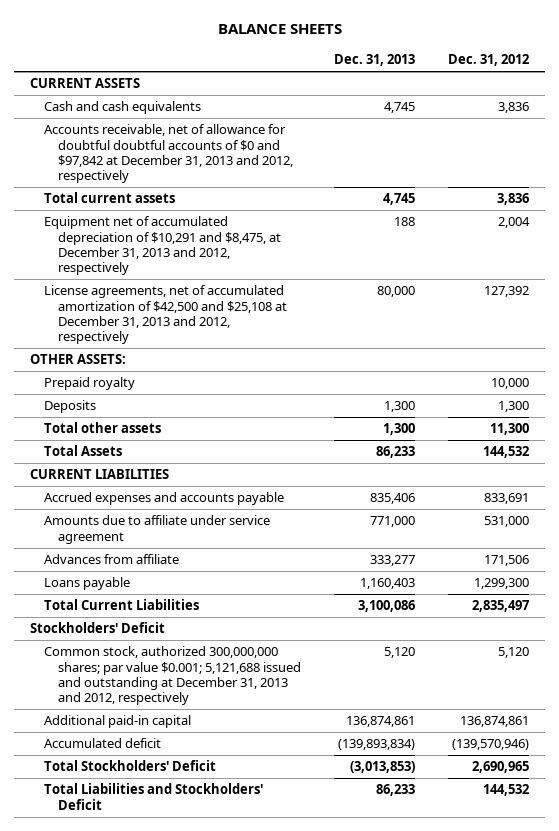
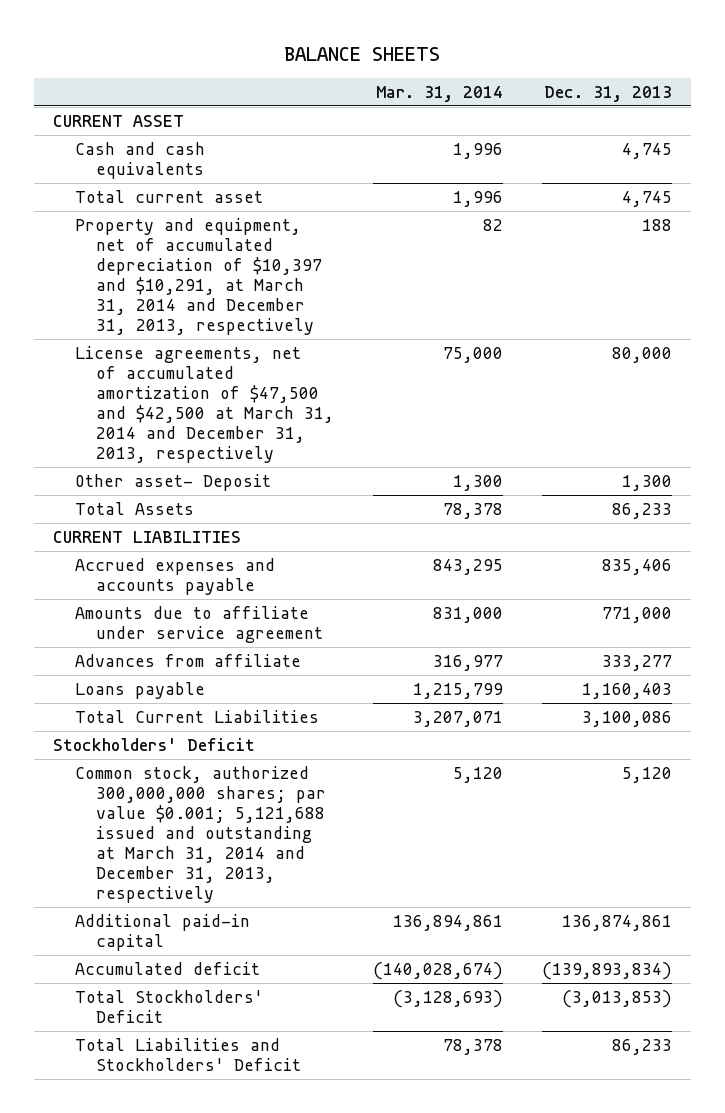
- | Dec. 31, 2013 | Dec. 31, 2012
+ | Mar. 31, 2014 | Dec. 31, 2013
- CURRENT ASSETS
+ CURRENT ASSET
- Accounts receivable, net of allowance for doubtful doubtful accounts of $0 and $97,842 at December 31, 2013 and 2012, respectively
- Total current assets | 4,745 | 3,836
- Equipment net of accumulated depreciation of $10,291 and $8,475, at December 31, 2013 and 2012, respectively | 188 | 2,004
- License agreements, net of accumulated amortization of $42,500 and $25,108 at December 31, 2013 and 2012, respectively | 80,000 | 127,392
- OTHER ASSETS:
- Prepaid royalty | | 10,000
- Deposits | 1,300 | 1,300
- Total other assets | 1,300 | 11,300
+ Total current asset | 1,996 | 4,745
+ Property and equipment, net of accumulated depreciation of $10,397 and $10,291, at March 31, 2014 and December 31, 2013, respectively | 82 | 188
+ License agreements, net of accumulated amortization of $47,500 and $42,500 at March 31, 2014 and December 31, 2013, respectively | 75,000 | 80,000
+ Other asset- Deposit | 1,300 | 1,300
- Common stock, authorized 300,000,000 shares; par value $0.001; 5,121,688 issued and outstanding at December 31, 2013 and 2012, respectively | 5,120 | 5,120
+ Common stock, authorized 300,000,000 shares; par value $0.001; 5,121,688 issued and outstanding at March 31, 2014 and December 31, 2013, respectively | 5,120 | 5,120

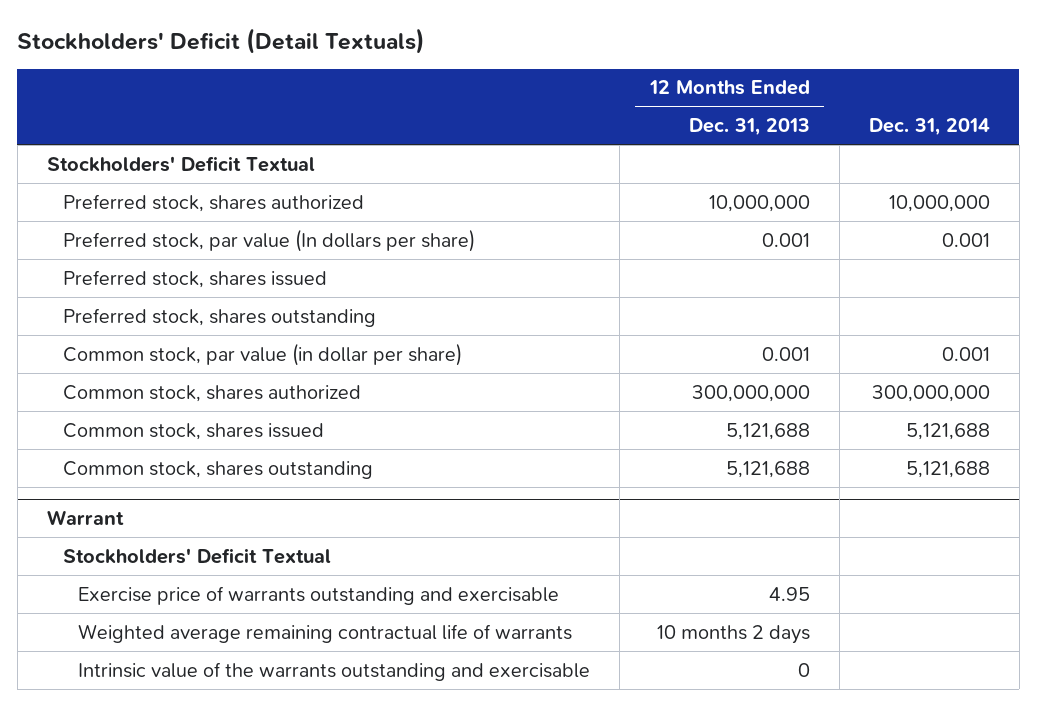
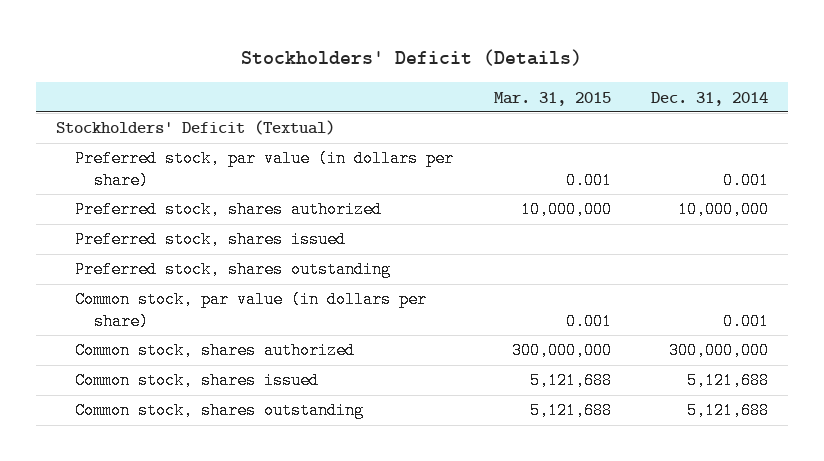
- Stockholders' Deficit (Detail Textuals)
+ Stockholders' Deficit (Details)
- | 12 Months Ended Dec. 31, 2013 | Dec. 31, 2014
+ | Mar. 31, 2015 | Dec. 31, 2014
- Stockholders' Deficit Textual
+ Stockholders' Deficit (Textual)
+ Preferred stock, par value (in dollars per share) | 0.001 | 0.001
- Preferred stock, par value (In dollars per share) | 0.001 | 0.001
- Common stock, par value (in dollar per share) | 0.001 | 0.001
+ Common stock, par value (in dollars per share) | 0.001 | 0.001
- Warrant
- Stockholders' Deficit Textual
- Exercise price of warrants outstanding and exercisable | 4.95 |
- Weighted average remaining contractual life of warrants | 10 months 2 days |
- Intrinsic value of the warrants outstanding and exercisable | 0 |

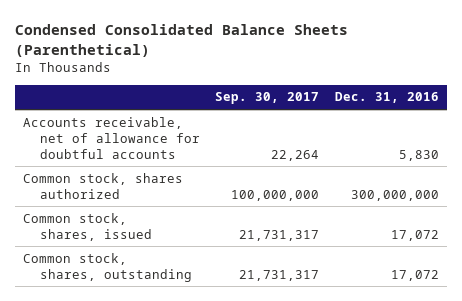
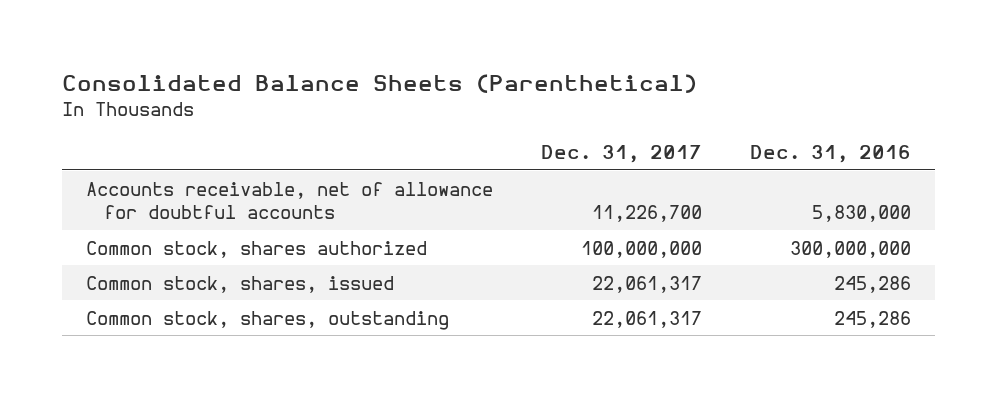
- Condensed Consolidated Balance Sheets (Parenthetical)
+ Consolidated Balance Sheets (Parenthetical)
- | Sep. 30, 2017 | Dec. 31, 2016
+ | Dec. 31, 2017 | Dec. 31, 2016
- Accounts receivable, net of allowance for doubtful accounts | 22,264 | 5,830
+ Accounts receivable, net of allowance for doubtful accounts | 11,226,700 | 5,830,000
- Common stock, shares, issued | 21,731,317 | 17,072
- Common stock, shares, outstanding | 21,731,317 | 17,072
+ Common stock, shares, issued | 22,061,317 | 245,286
+ Common stock, shares, outstanding | 22,061,317 | 245,286

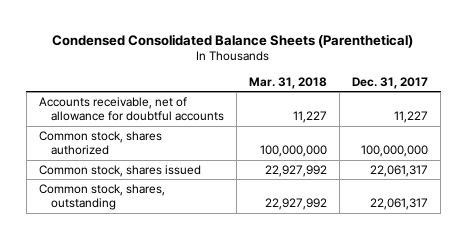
- Consolidated Balance Sheets (Parenthetical)
+ Condensed Consolidated Balance Sheets (Parenthetical)
- | Dec. 31, 2017 | Dec. 31, 2016
+ | Mar. 31, 2018 | Dec. 31, 2017
- Accounts receivable, net of allowance for doubtful accounts | 11,226,700 | 5,830,000
+ Accounts receivable, net of allowance for doubtful accounts | 11,227 | 11,227
- Common stock, shares, issued | 22,061,317 | 245,286
+ Common stock, shares issued | 22,927,992 | 22,061,317

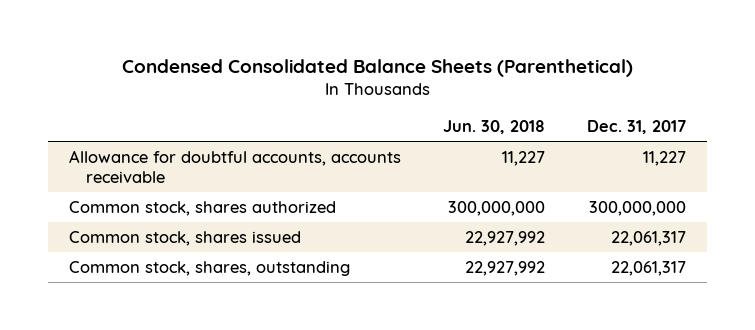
- | Mar. 31, 2018 | Dec. 31, 2017
+ | Jun. 30, 2018 | Dec. 31, 2017
- Accounts receivable, net of allowance for doubtful accounts | 11,227 | 11,227
- Common stock, shares authorized | 100,000,000 | 100,000,000
+ Allowance for doubtful accounts, accounts receivable | 11,227 | 11,227
+ Common stock, shares authorized | 300,000,000 | 300,000,000

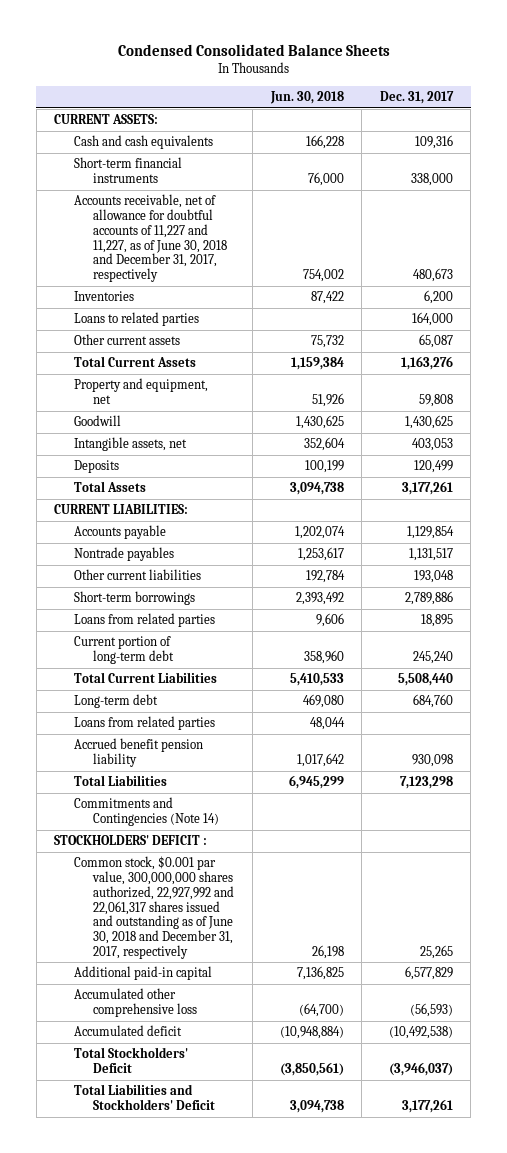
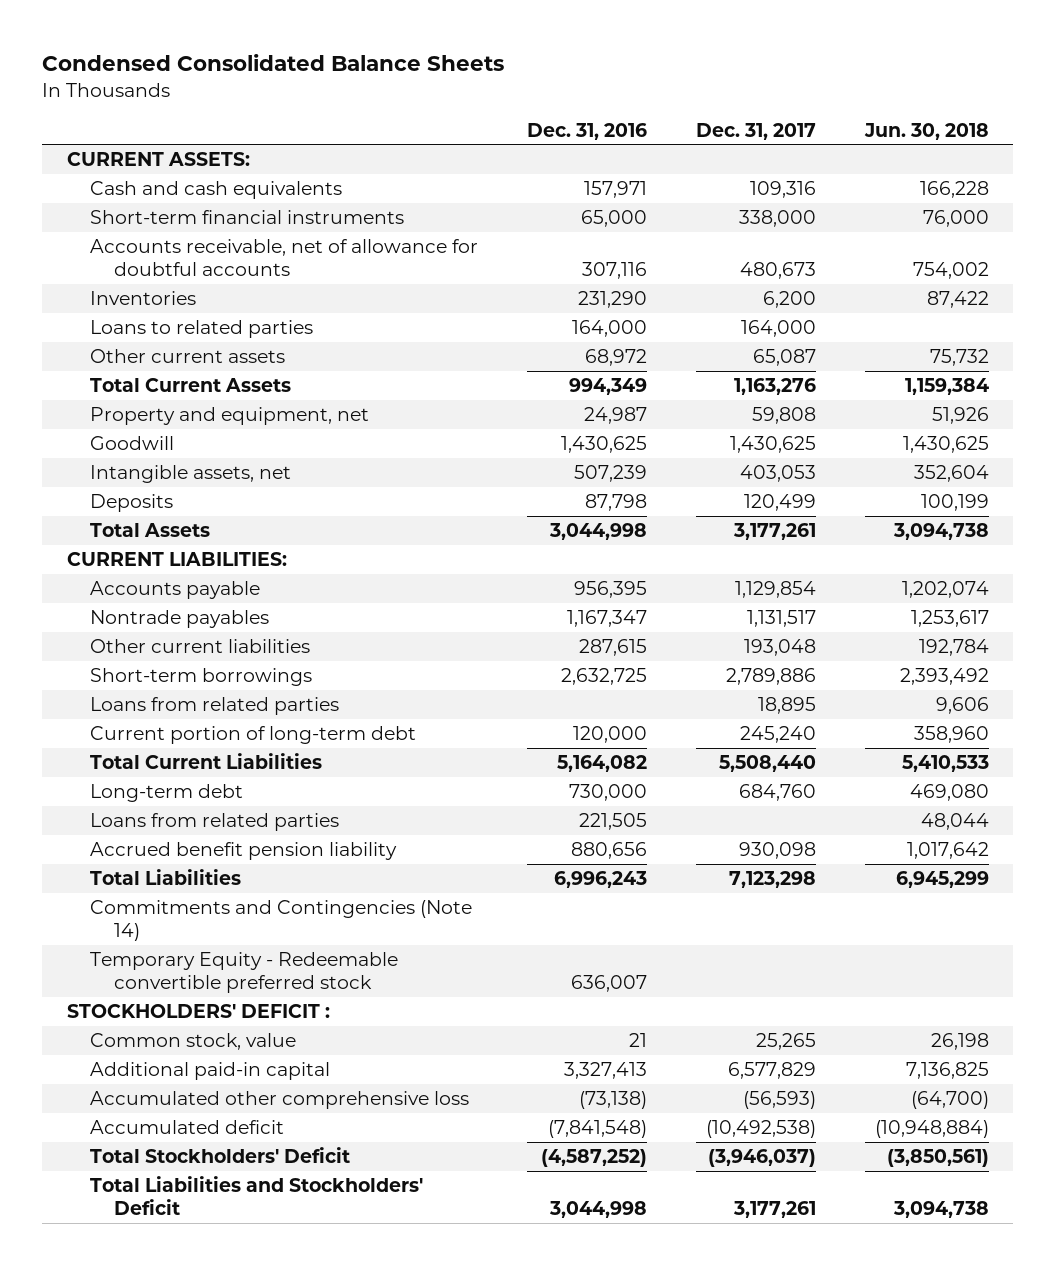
- | Jun. 30, 2018 | Dec. 31, 2017
+ | Dec. 31, 2016 | Dec. 31, 2017 | Jun. 30, 2018
- Accounts receivable, net of allowance for doubtful accounts of 11,227 and 11,227, as of June 30, 2018 and December 31, 2017, respectively | 754,002 | 480,673
+ Accounts receivable, net of allowance for doubtful accounts | 307,116 | 480,673 | 754,002
+ Temporary Equity - Redeemable convertible preferred stock | 636,007 | |
- Common stock, $0.001 par value, 300,000,000 shares authorized, 22,927,992 and 22,061,317 shares issued and outstanding as of June 30, 2018 and December 31, 2017, respectively | 26,198 | 25,265
+ Common stock, value | 21 | 25,265 | 26,198

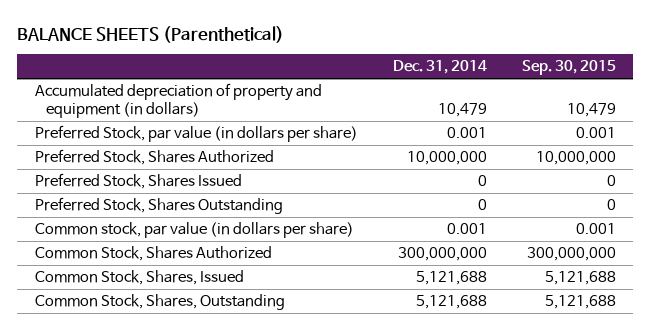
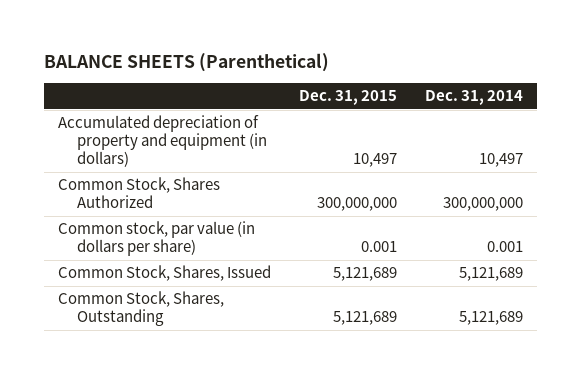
- | Dec. 31, 2014 | Sep. 30, 2015
+ | Dec. 31, 2015 | Dec. 31, 2014
- Accumulated depreciation of property and equipment (in dollars) | 10,479 | 10,479
- Preferred Stock, par value (in dollars per share) | 0.001 | 0.001
- Preferred Stock, Shares Authorized | 10,000,000 | 10,000,000
- Preferred Stock, Shares Issued | 0 | 0
- Preferred Stock, Shares Outstanding | 0 | 0
+ Accumulated depreciation of property and equipment (in dollars) | 10,497 | 10,497
- Common Stock, Shares, Issued | 5,121,688 | 5,121,688
- Common Stock, Shares, Outstanding | 5,121,688 | 5,121,688
moved down: Common stock, par value (in dollars per share) | 0.001 | 0.001
+ Common Stock, Shares, Issued | 5,121,689 | 5,121,689
+ Common Stock, Shares, Outstanding | 5,121,689 | 5,121,689

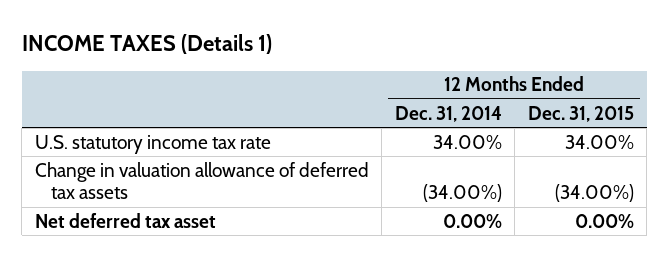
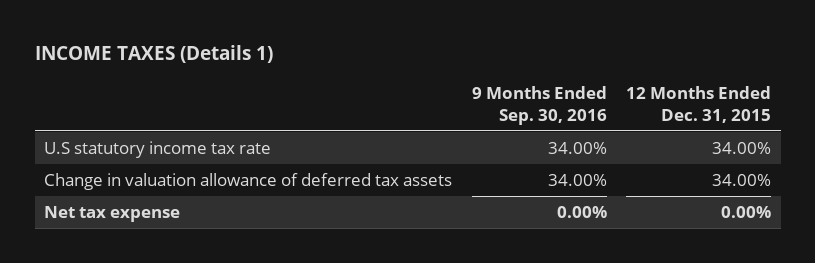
- | 12 Months Ended Dec. 31, 2014 | 12 Months Ended Dec. 31, 2015
+ | 9 Months Ended Sep. 30, 2016 | 12 Months Ended Dec. 31, 2015
- U.S. statutory income tax rate | 34.00% | 34.00%
- Change in valuation allowance of deferred tax assets | (34.00%) | (34.00%)
- Net deferred tax asset | 0.00% | 0.00%
+ U.S statutory income tax rate | 34.00% | 34.00%
+ Change in valuation allowance of deferred tax assets | 34.00% | 34.00%
+ Net tax expense | 0.00% | 0.00%

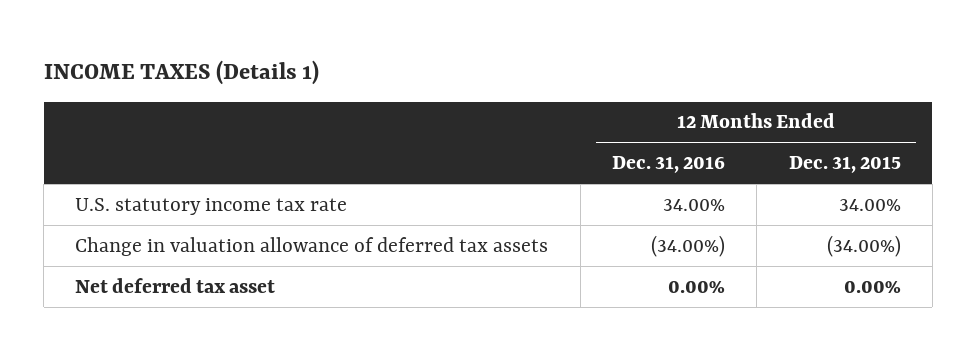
- | 9 Months Ended Sep. 30, 2016 | 12 Months Ended Dec. 31, 2015
+ | 12 Months Ended Dec. 31, 2016 | 12 Months Ended Dec. 31, 2015
- U.S statutory income tax rate | 34.00% | 34.00%
- Change in valuation allowance of deferred tax assets | 34.00% | 34.00%
- Net tax expense | 0.00% | 0.00%
+ U.S. statutory income tax rate | 34.00% | 34.00%
+ Change in valuation allowance of deferred tax assets | (34.00%) | (34.00%)
+ Net deferred tax asset | 0.00% | 0.00%

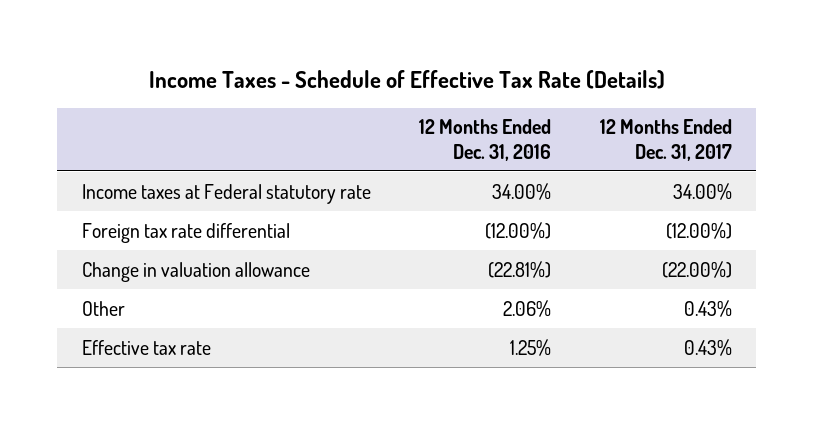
- INCOME TAXES (Details 1)
+ Income Taxes - Schedule of Effective Tax Rate (Details)
- | 12 Months Ended Dec. 31, 2016 | 12 Months Ended Dec. 31, 2015
+ | 12 Months Ended Dec. 31, 2016 | 12 Months Ended Dec. 31, 2017
- U.S. statutory income tax rate | 34.00% | 34.00%
- Change in valuation allowance of deferred tax assets | (34.00%) | (34.00%)
- Net deferred tax asset | 0.00% | 0.00%
+ Income taxes at Federal statutory rate | 34.00% | 34.00%
+ Foreign tax rate differential | (12.00%) | (12.00%)
+ Change in valuation allowance | (22.81%) | (22.00%)
+ Other | 2.06% | 0.43%
+ Effective tax rate | 1.25% | 0.43%

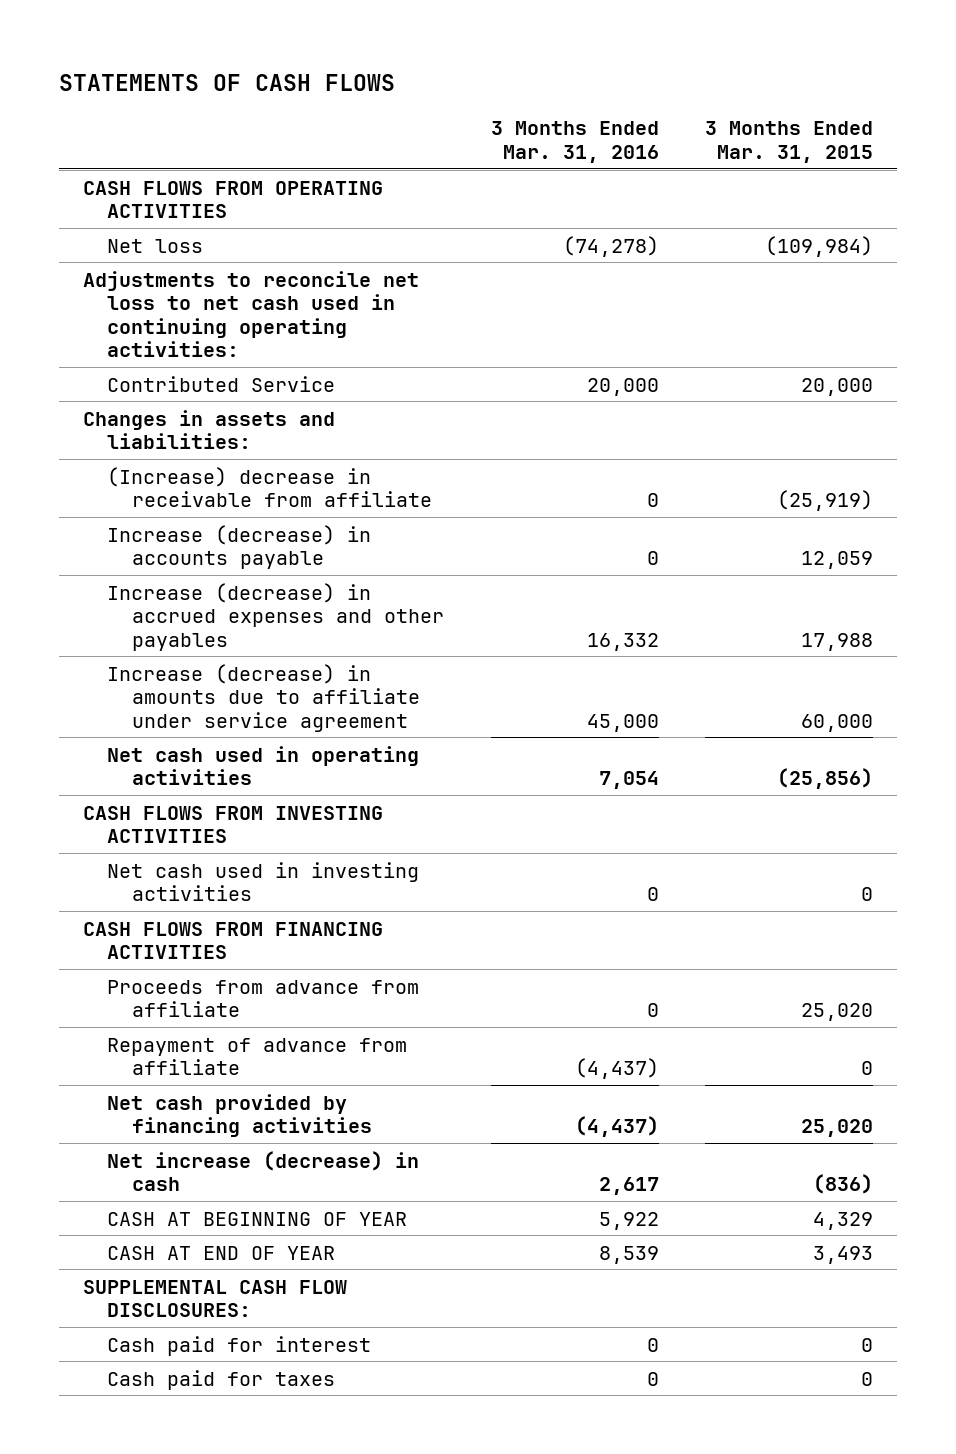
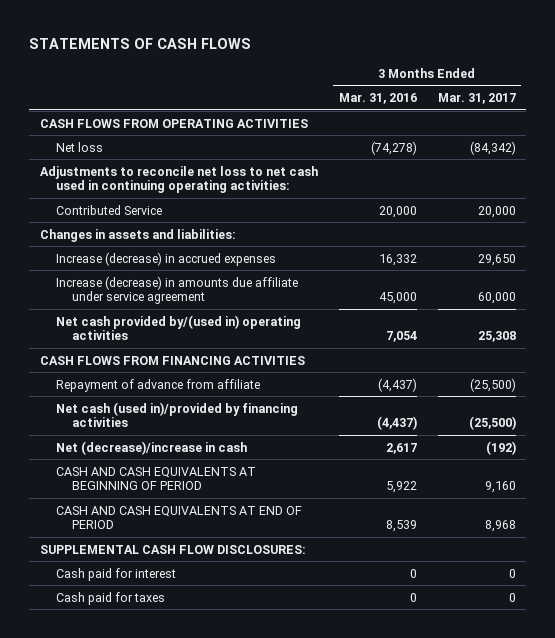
- | 3 Months Ended Mar. 31, 2016 | 3 Months Ended Mar. 31, 2015
+ | 3 Months Ended Mar. 31, 2016 | 3 Months Ended Mar. 31, 2017
- (Increase) decrease in receivable from affiliate | 0 | (25,919)
- Increase (decrease) in accounts payable | 0 | 12,059
- Increase (decrease) in accrued expenses and other payables | 16,332 | 17,988
- Increase (decrease) in amounts due to affiliate under service agreement | 45,000 | 60,000
- Net cash used in operating activities | 7,054 | (25,856)
- CASH FLOWS FROM INVESTING ACTIVITIES
- Net cash used in investing activities | 0 | 0
+ Increase (decrease) in accrued expenses | 16,332 | 29,650
+ Increase (decrease) in amounts due affiliate under service agreement | 45,000 | 60,000
+ Net cash provided by/(used in) operating activities | 7,054 | 25,308
- Proceeds from advance from affiliate | 0 | 25,020
- Net cash provided by financing activities | (4,437) | 25,020
- Net increase (decrease) in cash | 2,617 | (836)
- CASH AT BEGINNING OF YEAR | 5,922 | 4,329
- CASH AT END OF YEAR | 8,539 | 3,493
+ Net cash (used in)/provided by financing activities | (4,437) | (25,500)
+ Net (decrease)/increase in cash | 2,617 | (192)
+ CASH AND CASH EQUIVALENTS AT BEGINNING OF PERIOD | 5,922 | 9,160
+ CASH AND CASH EQUIVALENTS AT END OF PERIOD | 8,539 | 8,968

